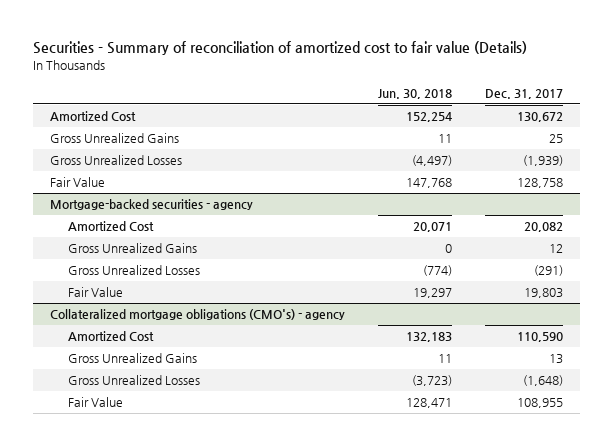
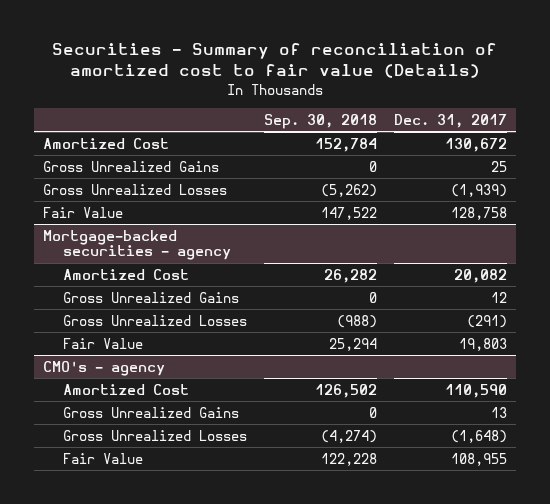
- | Jun. 30, 2018 | Dec. 31, 2017
+ | Sep. 30, 2018 | Dec. 31, 2017
- Collateralized mortgage obligations (CMO's) - agency
+ CMO's - agency

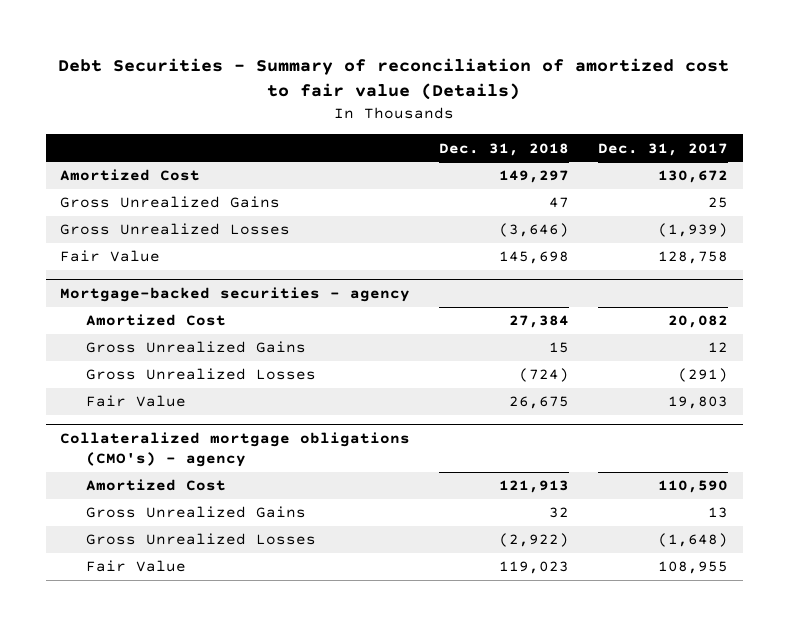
- Securities - Summary of reconciliation of amortized cost to fair value (Details)
+ Debt Securities - Summary of reconciliation of amortized cost to fair value (Details)
- | Sep. 30, 2018 | Dec. 31, 2017
+ | Dec. 31, 2018 | Dec. 31, 2017
- CMO's - agency
+ Collateralized mortgage obligations (CMO's) - agency

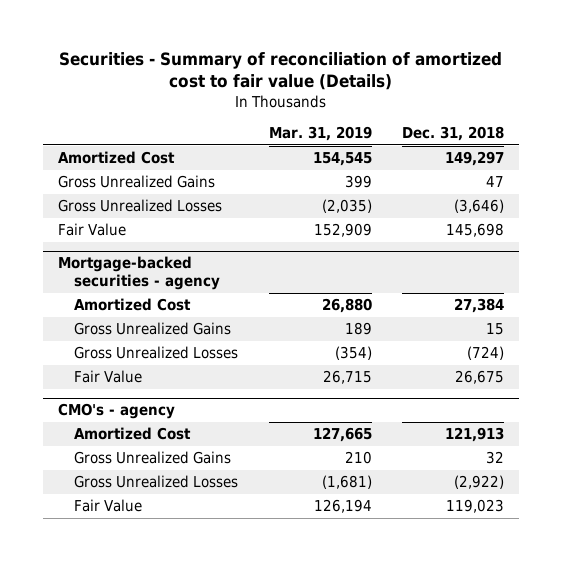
- Debt Securities - Summary of reconciliation of amortized cost to fair value (Details)
+ Securities - Summary of reconciliation of amortized cost to fair value (Details)
- | Dec. 31, 2018 | Dec. 31, 2017
+ | Mar. 31, 2019 | Dec. 31, 2018
- Collateralized mortgage obligations (CMO's) - agency
+ CMO's - agency

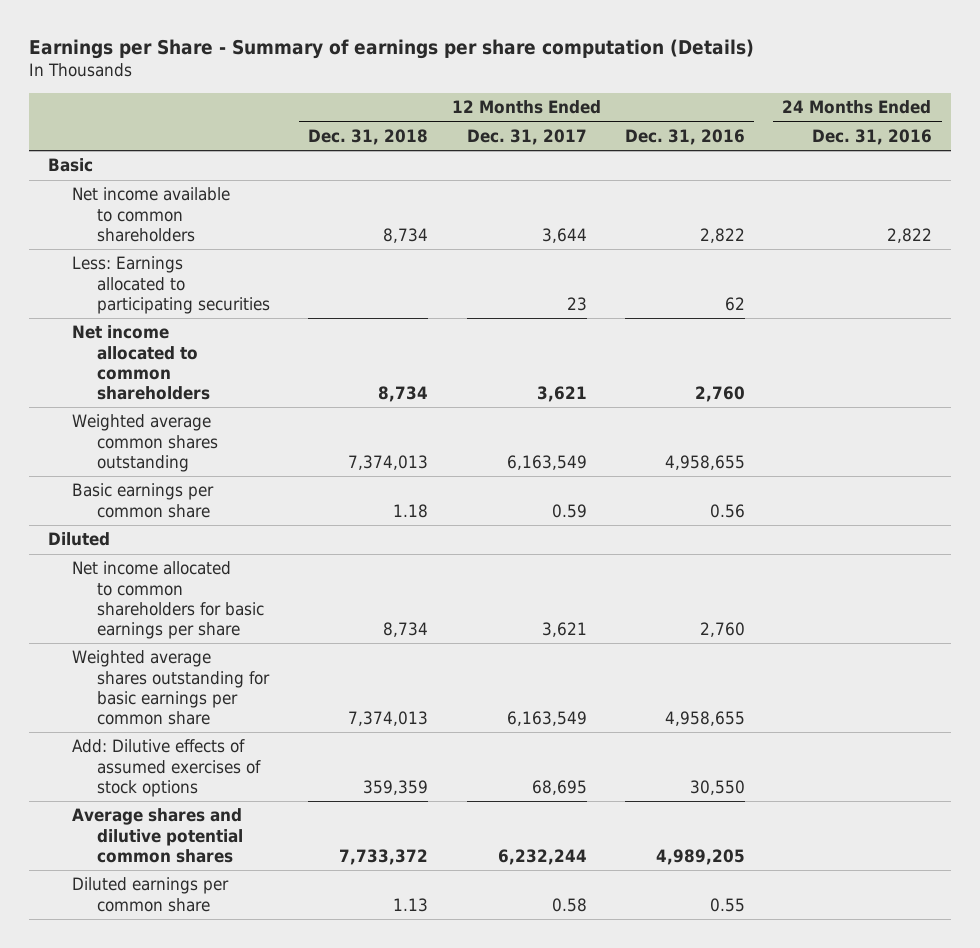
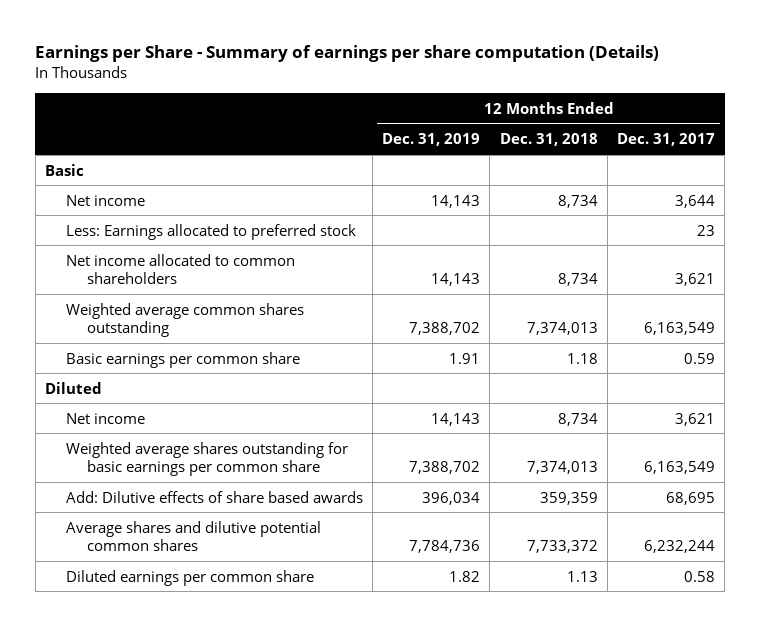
- | 12 Months Ended Dec. 31, 2018 | 12 Months Ended Dec. 31, 2017 | 12 Months Ended Dec. 31, 2016 | 24 Months Ended Dec. 31, 2016
+ | 12 Months Ended Dec. 31, 2019 | 12 Months Ended Dec. 31, 2018 | 12 Months Ended Dec. 31, 2017
- Net income available to common shareholders | 8,734 | 3,644 | 2,822 | 2,822
- Less: Earnings allocated to participating securities | | 23 | 62 |
+ Net income | 14,143 | 8,734 | 3,644
+ Less: Earnings allocated to preferred stock | | | 23
- Net income allocated to common shareholders for basic earnings per share | 8,734 | 3,621 | 2,760 |
+ Net income | 14,143 | 8,734 | 3,621
- Add: Dilutive effects of assumed exercises of stock options | 359,359 | 68,695 | 30,550 |
+ Add: Dilutive effects of share based awards | 396,034 | 359,359 | 68,695

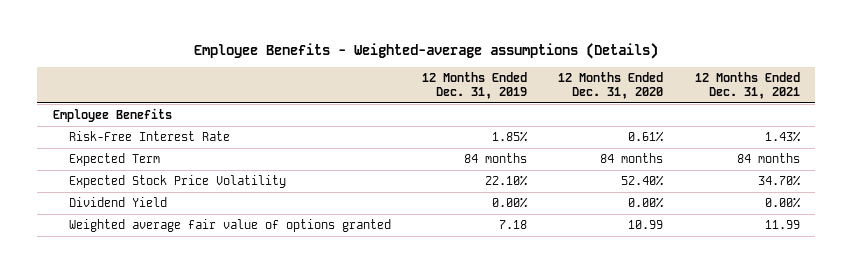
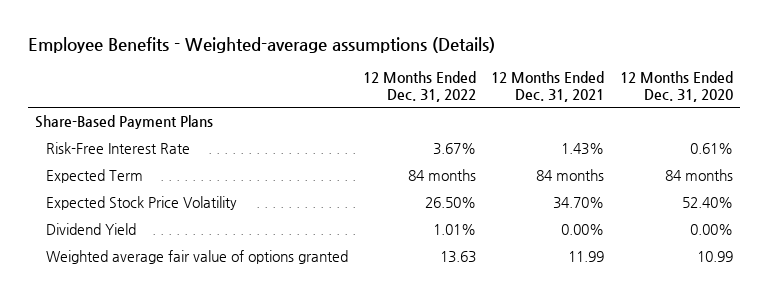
- | 12 Months Ended Dec. 31, 2019 | 12 Months Ended Dec. 31, 2020 | 12 Months Ended Dec. 31, 2021
+ | 12 Months Ended Dec. 31, 2022 | 12 Months Ended Dec. 31, 2021 | 12 Months Ended Dec. 31, 2020
- Employee Benefits
+ Share-Based Payment Plans

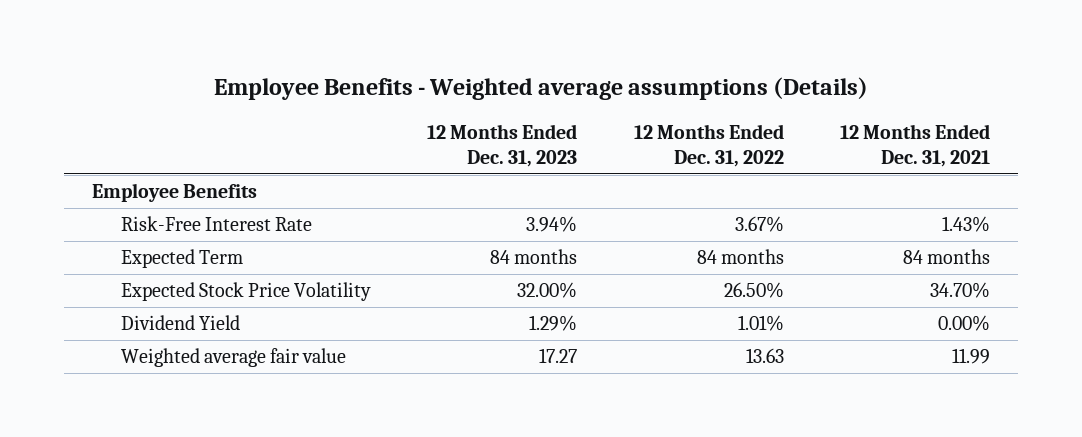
- Employee Benefits - Weighted-average assumptions (Details)
+ Employee Benefits - Weighted average assumptions (Details)
- | 12 Months Ended Dec. 31, 2022 | 12 Months Ended Dec. 31, 2021 | 12 Months Ended Dec. 31, 2020
+ | 12 Months Ended Dec. 31, 2023 | 12 Months Ended Dec. 31, 2022 | 12 Months Ended Dec. 31, 2021
- Share-Based Payment Plans
+ Employee Benefits
- Weighted average fair value of options granted | 13.63 | 11.99 | 10.99
+ Weighted average fair value | 17.27 | 13.63 | 11.99

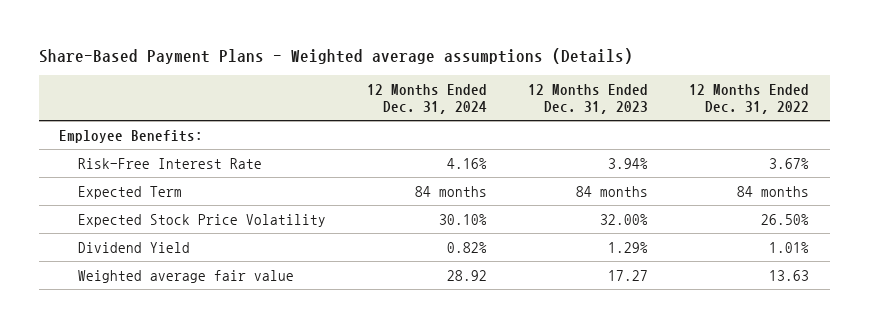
- Employee Benefits - Weighted average assumptions (Details)
+ Share-Based Payment Plans - Weighted average assumptions (Details)
- | 12 Months Ended Dec. 31, 2023 | 12 Months Ended Dec. 31, 2022 | 12 Months Ended Dec. 31, 2021
+ | 12 Months Ended Dec. 31, 2024 | 12 Months Ended Dec. 31, 2023 | 12 Months Ended Dec. 31, 2022
- Employee Benefits
+ Employee Benefits:

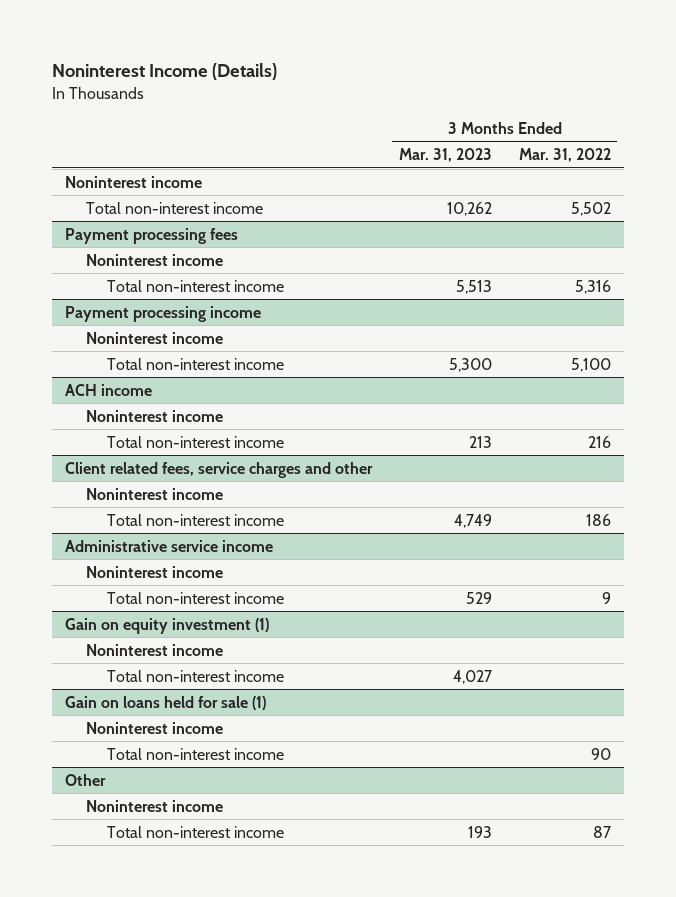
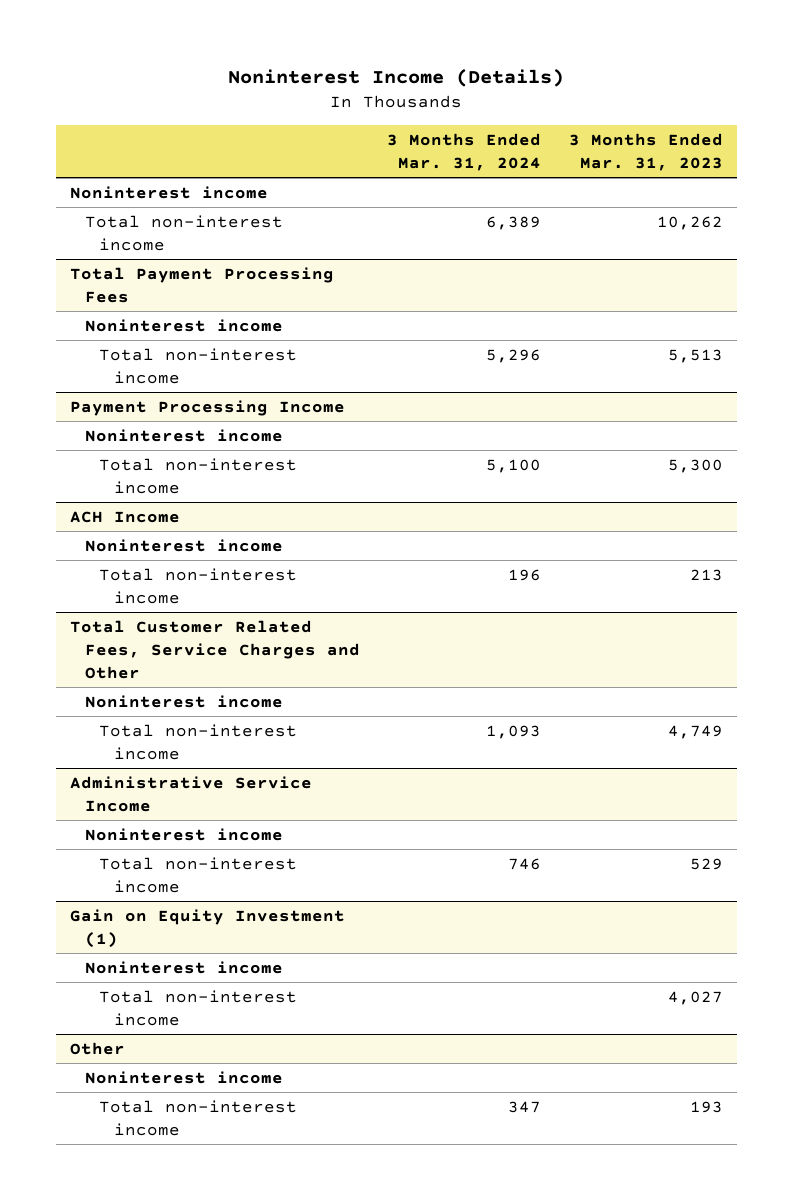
- | 3 Months Ended Mar. 31, 2023 | 3 Months Ended Mar. 31, 2022
+ | 3 Months Ended Mar. 31, 2024 | 3 Months Ended Mar. 31, 2023
- Payment processing fees
+ Total Payment Processing Fees
- Payment processing income
+ Payment Processing Income
- ACH income
+ ACH Income
- Client related fees, service charges and other
+ Total Customer Related Fees, Service Charges and Other
- Administrative service income
+ Administrative Service Income
- Gain on equity investment (1)
+ Gain on Equity Investment (1)
- Gain on loans held for sale (1)
- Noninterest income
- Total non-interest income | | 90

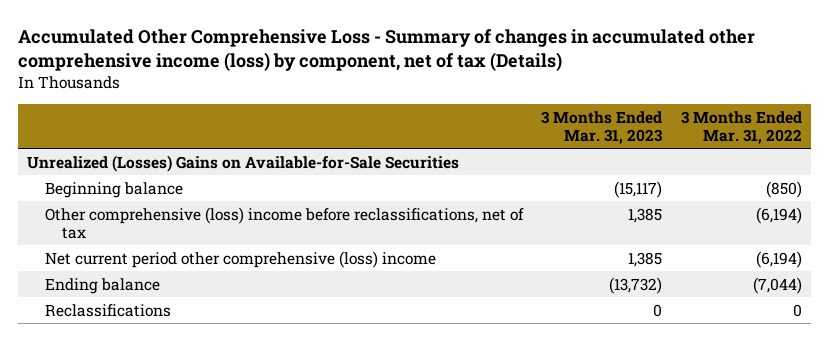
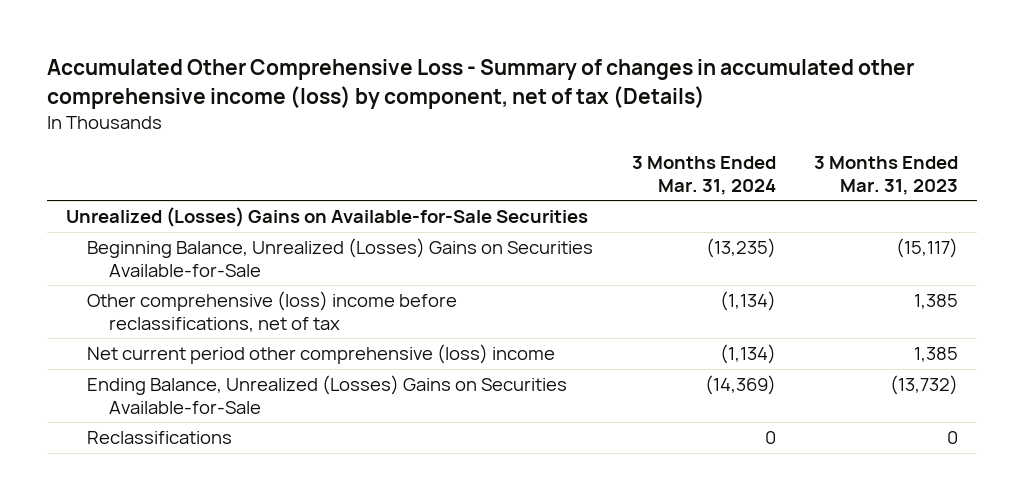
- | 3 Months Ended Mar. 31, 2023 | 3 Months Ended Mar. 31, 2022
+ | 3 Months Ended Mar. 31, 2024 | 3 Months Ended Mar. 31, 2023
- Beginning balance | (15,117) | (850)
+ Beginning Balance, Unrealized (Losses) Gains on Securities Available-for-Sale | (13,235) | (15,117)
- Ending balance | (13,732) | (7,044)
+ Ending Balance, Unrealized (Losses) Gains on Securities Available-for-Sale | (14,369) | (13,732)

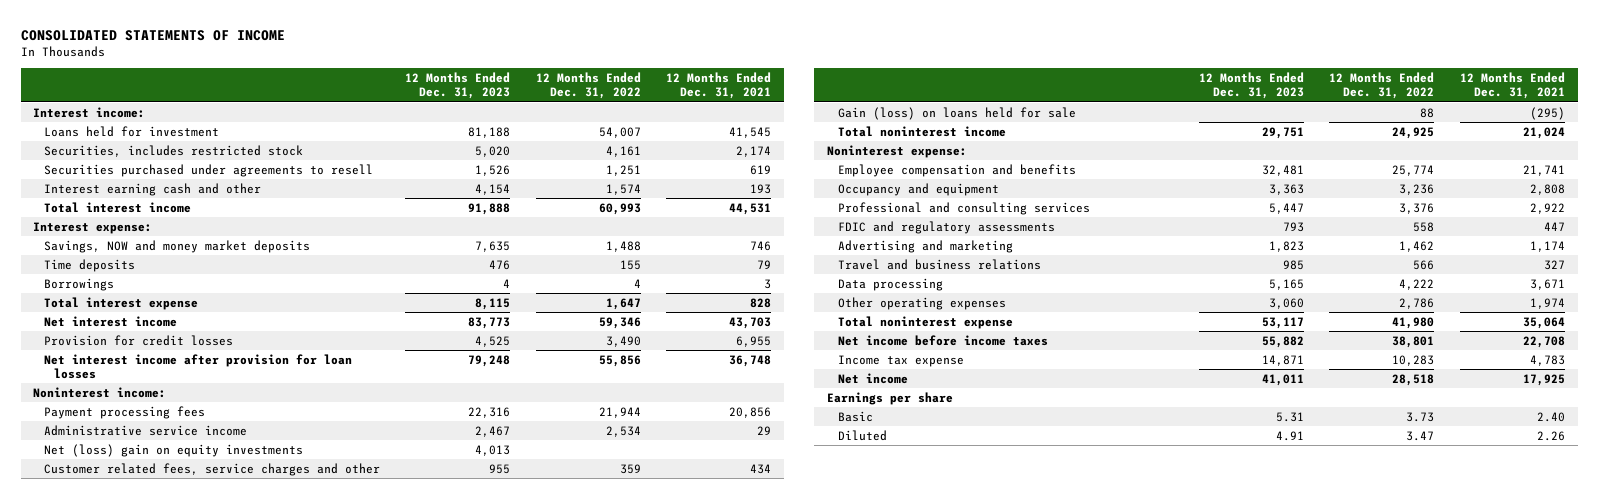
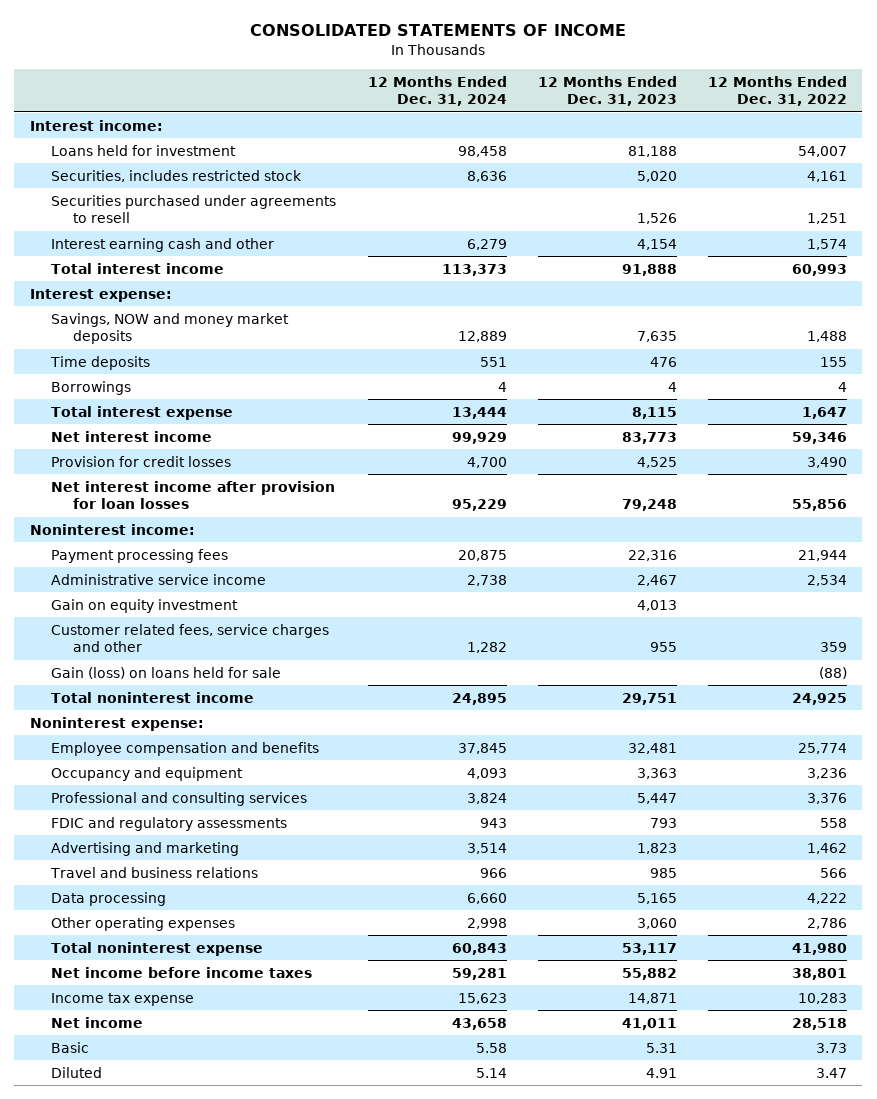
- | 12 Months Ended Dec. 31, 2023 | 12 Months Ended Dec. 31, 2022 | 12 Months Ended Dec. 31, 2021
+ | 12 Months Ended Dec. 31, 2024 | 12 Months Ended Dec. 31, 2023 | 12 Months Ended Dec. 31, 2022
- Net (loss) gain on equity investments | 4,013 | |
+ Gain on equity investment | | 4,013 |
- Gain (loss) on loans held for sale | | 88 | (295)
+ Gain (loss) on loans held for sale | | | (88)
- Earnings per share

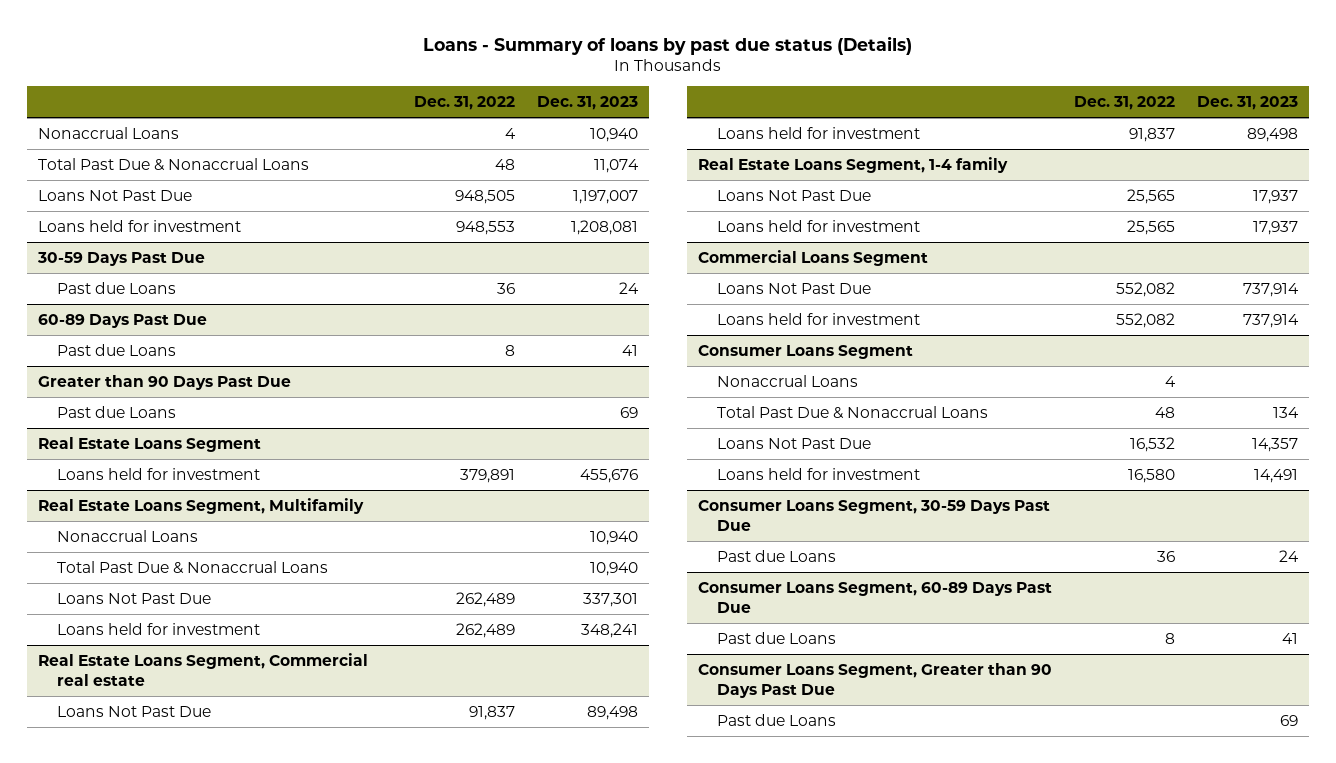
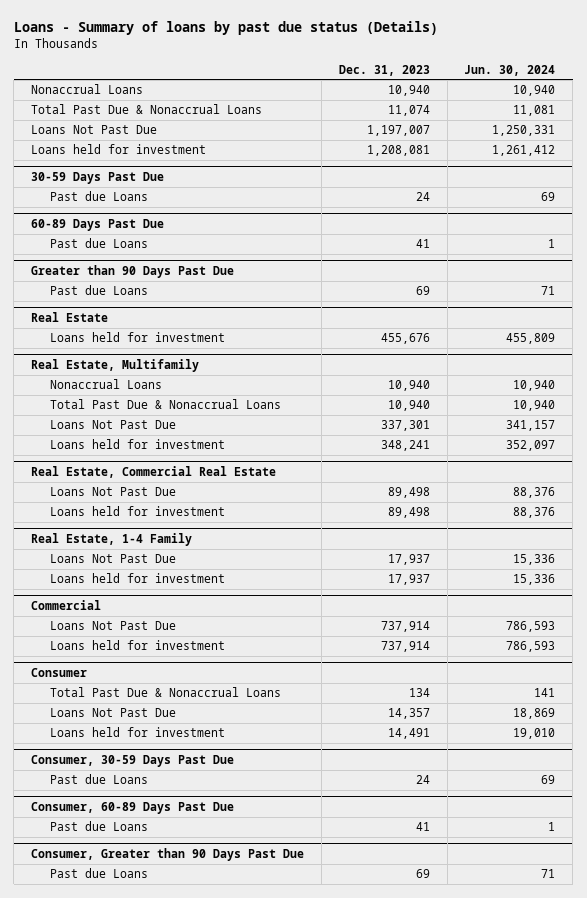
- | Dec. 31, 2022 | Dec. 31, 2023
+ | Dec. 31, 2023 | Jun. 30, 2024
- Real Estate Loans Segment
+ Real Estate
- Real Estate Loans Segment, Multifamily
+ Real Estate, Multifamily
- Real Estate Loans Segment, Commercial real estate
+ Real Estate, Commercial Real Estate
- Real Estate Loans Segment, 1-4 family
+ Real Estate, 1-4 Family
- Commercial Loans Segment
+ Commercial
- Consumer Loans Segment
- Nonaccrual Loans | 4 |
+ Consumer
- Consumer Loans Segment, 30-59 Days Past Due
+ Consumer, 30-59 Days Past Due
- Consumer Loans Segment, 60-89 Days Past Due
+ Consumer, 60-89 Days Past Due
- Consumer Loans Segment, Greater than 90 Days Past Due
+ Consumer, Greater than 90 Days Past Due

